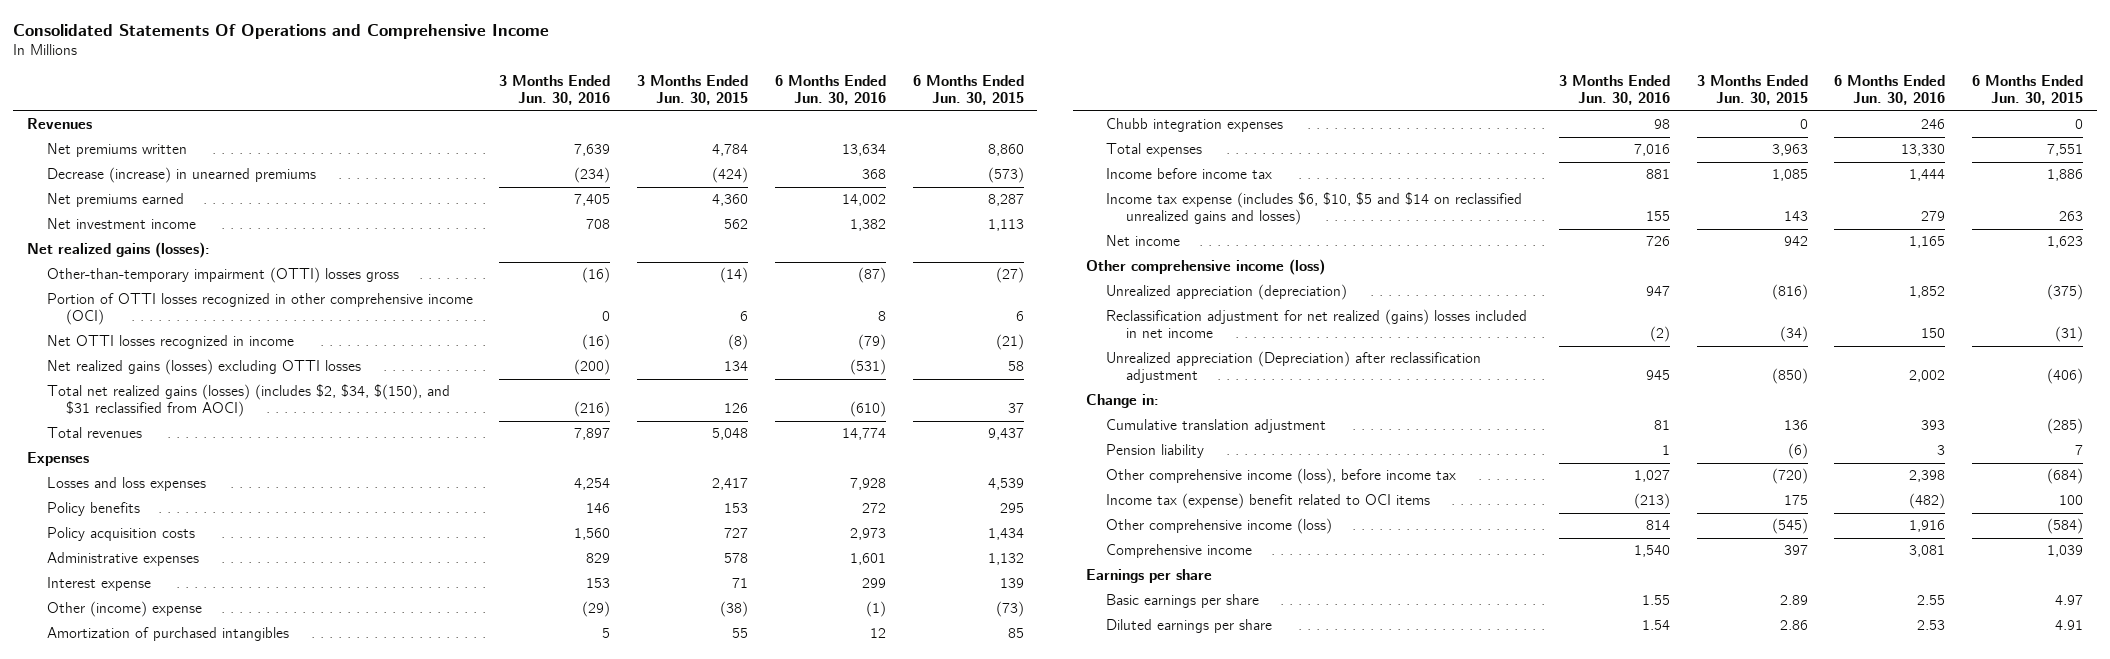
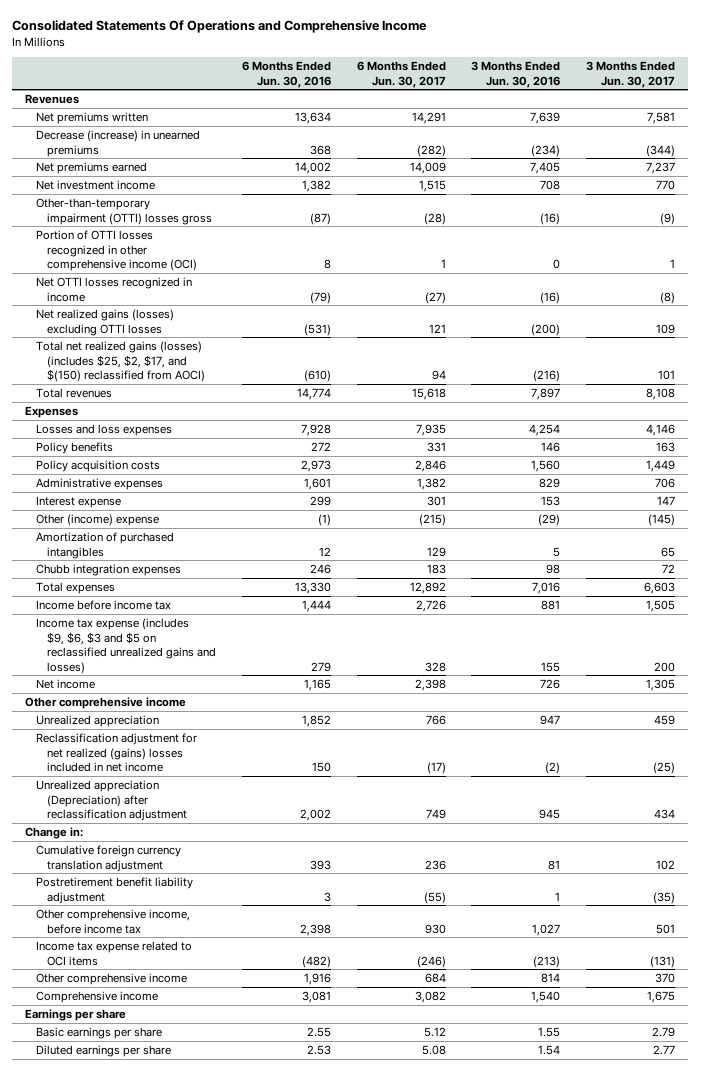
- | 3 Months Ended Jun. 30, 2016 | 3 Months Ended Jun. 30, 2015 | 6 Months Ended Jun. 30, 2016 | 6 Months Ended Jun. 30, 2015
+ | 6 Months Ended Jun. 30, 2016 | 6 Months Ended Jun. 30, 2017 | 3 Months Ended Jun. 30, 2016 | 3 Months Ended Jun. 30, 2017
- Net realized gains (losses):
- Total net realized gains (losses) (includes $2, $34, $(150), and $31 reclassified from AOCI) | (216) | 126 | (610) | 37
+ Total net realized gains (losses) (includes $25, $2, $17, and $(150) reclassified from AOCI) | (610) | 94 | (216) | 101
- Income tax expense (includes $6, $10, $5 and $14 on reclassified unrealized gains and losses) | 155 | 143 | 279 | 263
+ Income tax expense (includes $9, $6, $3 and $5 on reclassified unrealized gains and losses) | 279 | 328 | 155 | 200
- Other comprehensive income (loss)
- Unrealized appreciation (depreciation) | 947 | (816) | 1,852 | (375)
+ Other comprehensive income
+ Unrealized appreciation | 1,852 | 766 | 947 | 459
- Cumulative translation adjustment | 81 | 136 | 393 | (285)
- Pension liability | 1 | (6) | 3 | 7
- Other comprehensive income (loss), before income tax | 1,027 | (720) | 2,398 | (684)
- Income tax (expense) benefit related to OCI items | (213) | 175 | (482) | 100
- Other comprehensive income (loss) | 814 | (545) | 1,916 | (584)
+ Cumulative foreign currency translation adjustment | 393 | 236 | 81 | 102
+ Postretirement benefit liability adjustment | 3 | (55) | 1 | (35)
+ Other comprehensive income, before income tax | 2,398 | 930 | 1,027 | 501
+ Income tax expense related to OCI items | (482) | (246) | (213) | (131)
+ Other comprehensive income | 1,916 | 684 | 814 | 370

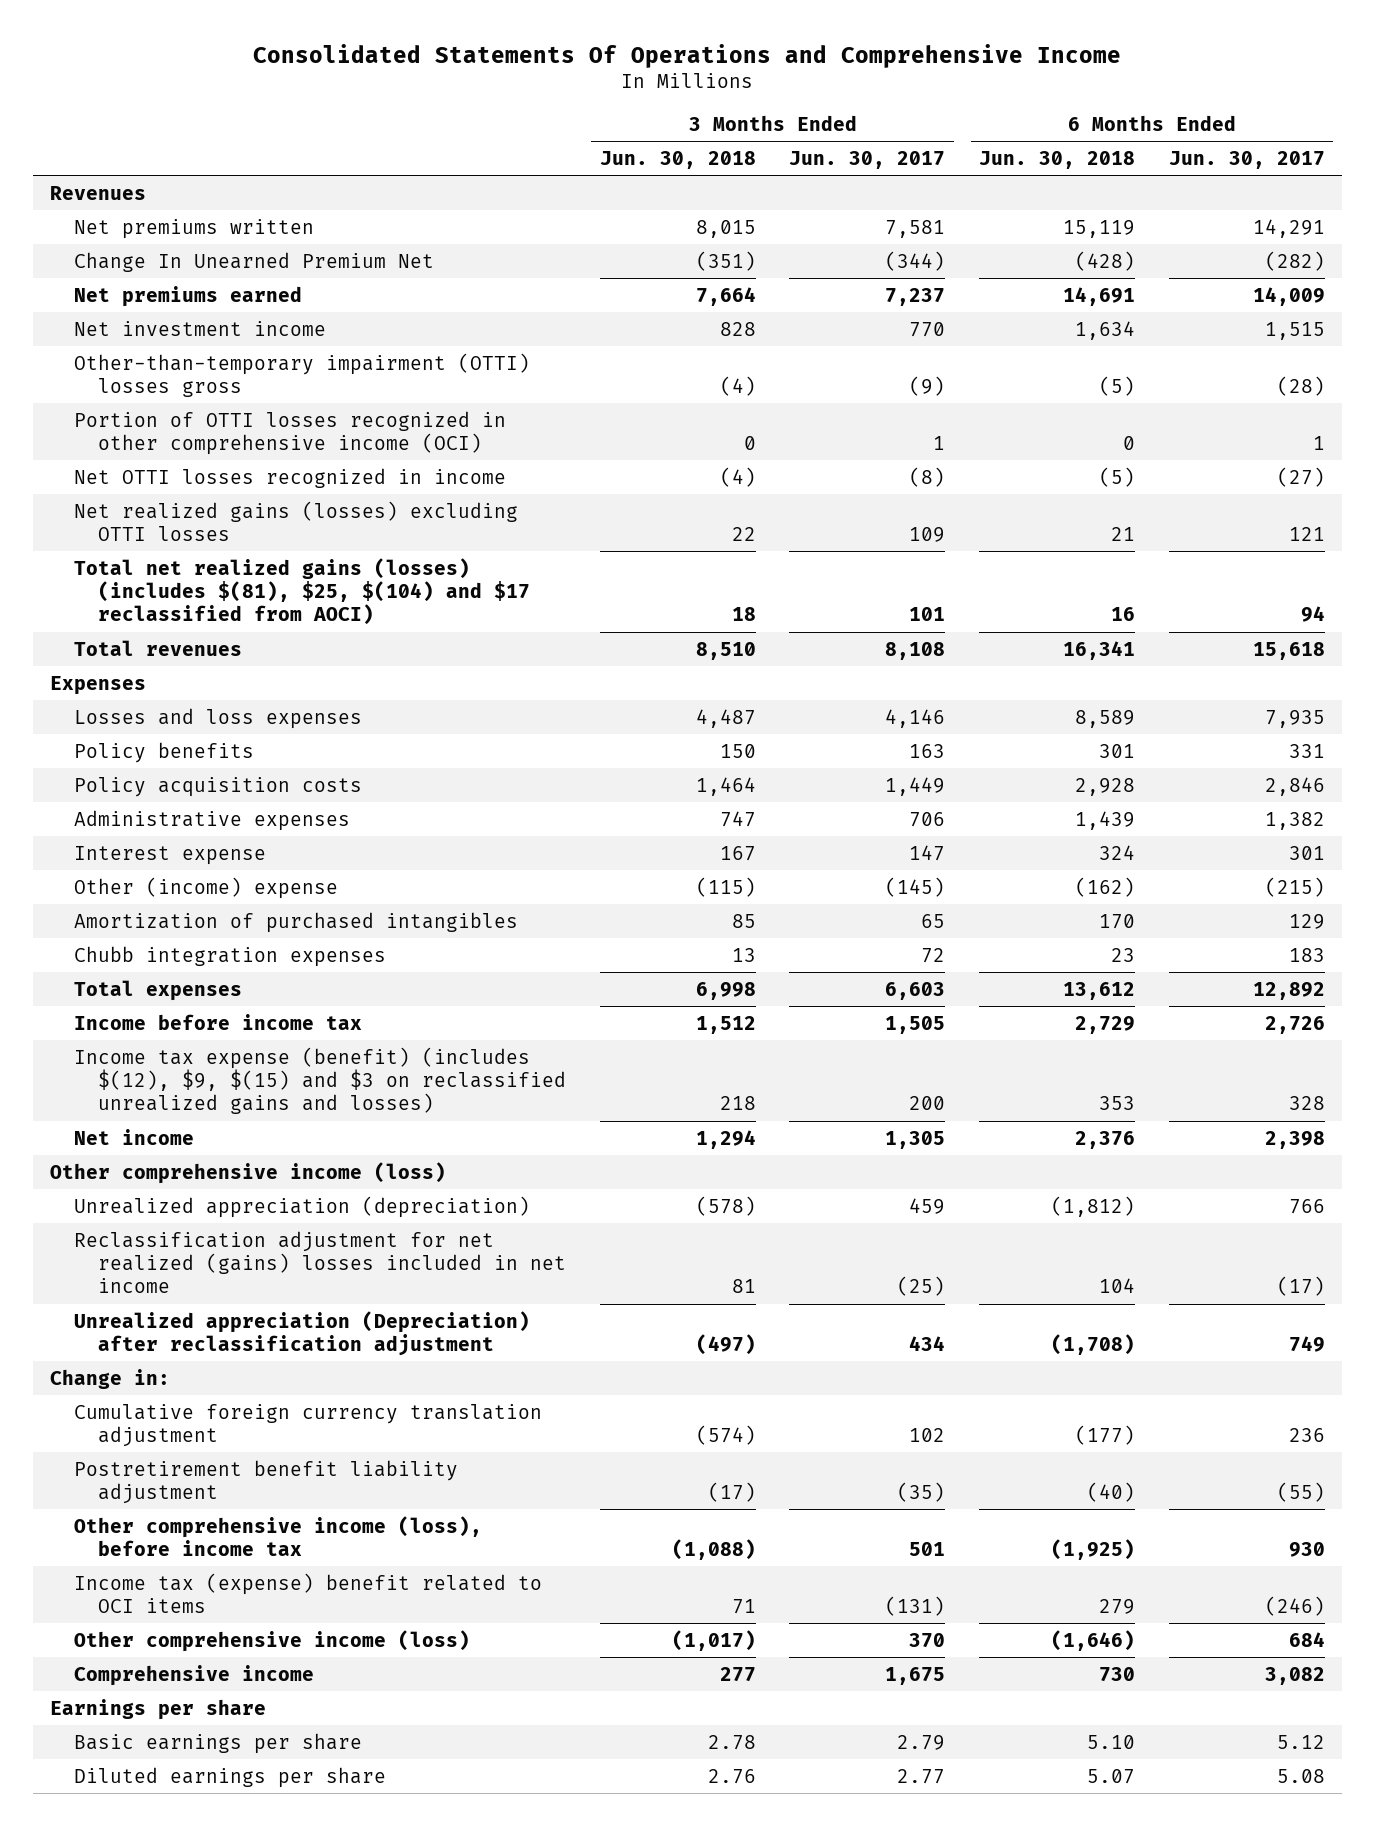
- | 6 Months Ended Jun. 30, 2016 | 6 Months Ended Jun. 30, 2017 | 3 Months Ended Jun. 30, 2016 | 3 Months Ended Jun. 30, 2017
+ | 3 Months Ended Jun. 30, 2018 | 3 Months Ended Jun. 30, 2017 | 6 Months Ended Jun. 30, 2018 | 6 Months Ended Jun. 30, 2017
- Decrease (increase) in unearned premiums | 368 | (282) | (234) | (344)
+ Change In Unearned Premium Net | (351) | (344) | (428) | (282)
- Total net realized gains (losses) (includes $25, $2, $17, and $(150) reclassified from AOCI) | (610) | 94 | (216) | 101
+ Total net realized gains (losses) (includes $(81), $25, $(104) and $17 reclassified from AOCI) | 18 | 101 | 16 | 94
- Income tax expense (includes $9, $6, $3 and $5 on reclassified unrealized gains and losses) | 279 | 328 | 155 | 200
+ Income tax expense (benefit) (includes $(12), $9, $(15) and $3 on reclassified unrealized gains and losses) | 218 | 200 | 353 | 328
- Other comprehensive income
- Unrealized appreciation | 1,852 | 766 | 947 | 459
+ Other comprehensive income (loss)
+ Unrealized appreciation (depreciation) | (578) | 459 | (1,812) | 766
- Other comprehensive income, before income tax | 2,398 | 930 | 1,027 | 501
- Income tax expense related to OCI items | (482) | (246) | (213) | (131)
- Other comprehensive income | 1,916 | 684 | 814 | 370
+ Other comprehensive income (loss), before income tax | (1,088) | 501 | (1,925) | 930
+ Income tax (expense) benefit related to OCI items | 71 | (131) | 279 | (246)
+ Other comprehensive income (loss) | (1,017) | 370 | (1,646) | 684

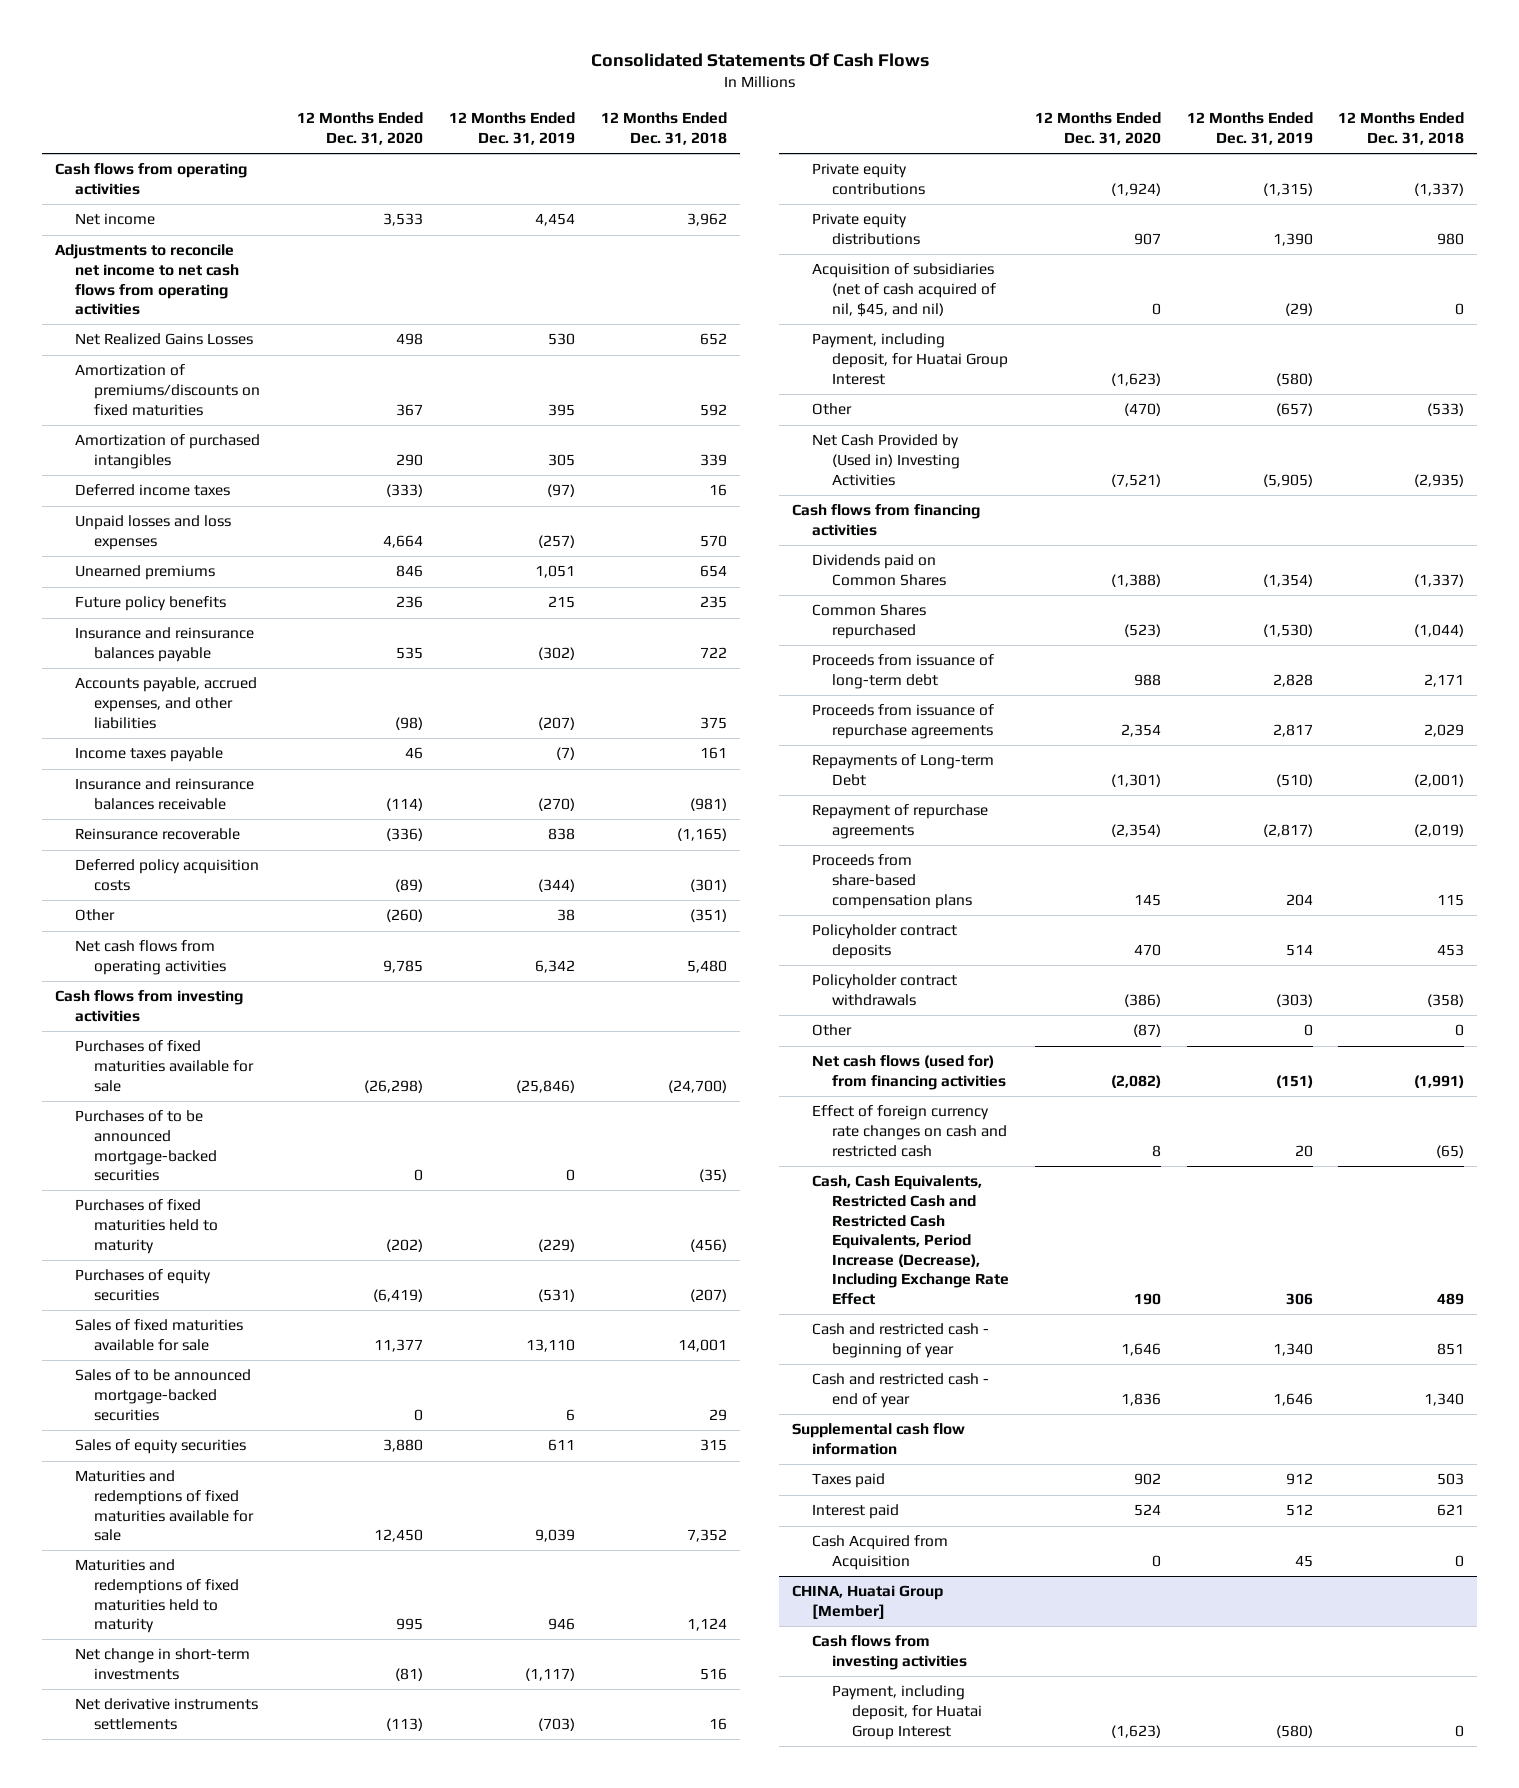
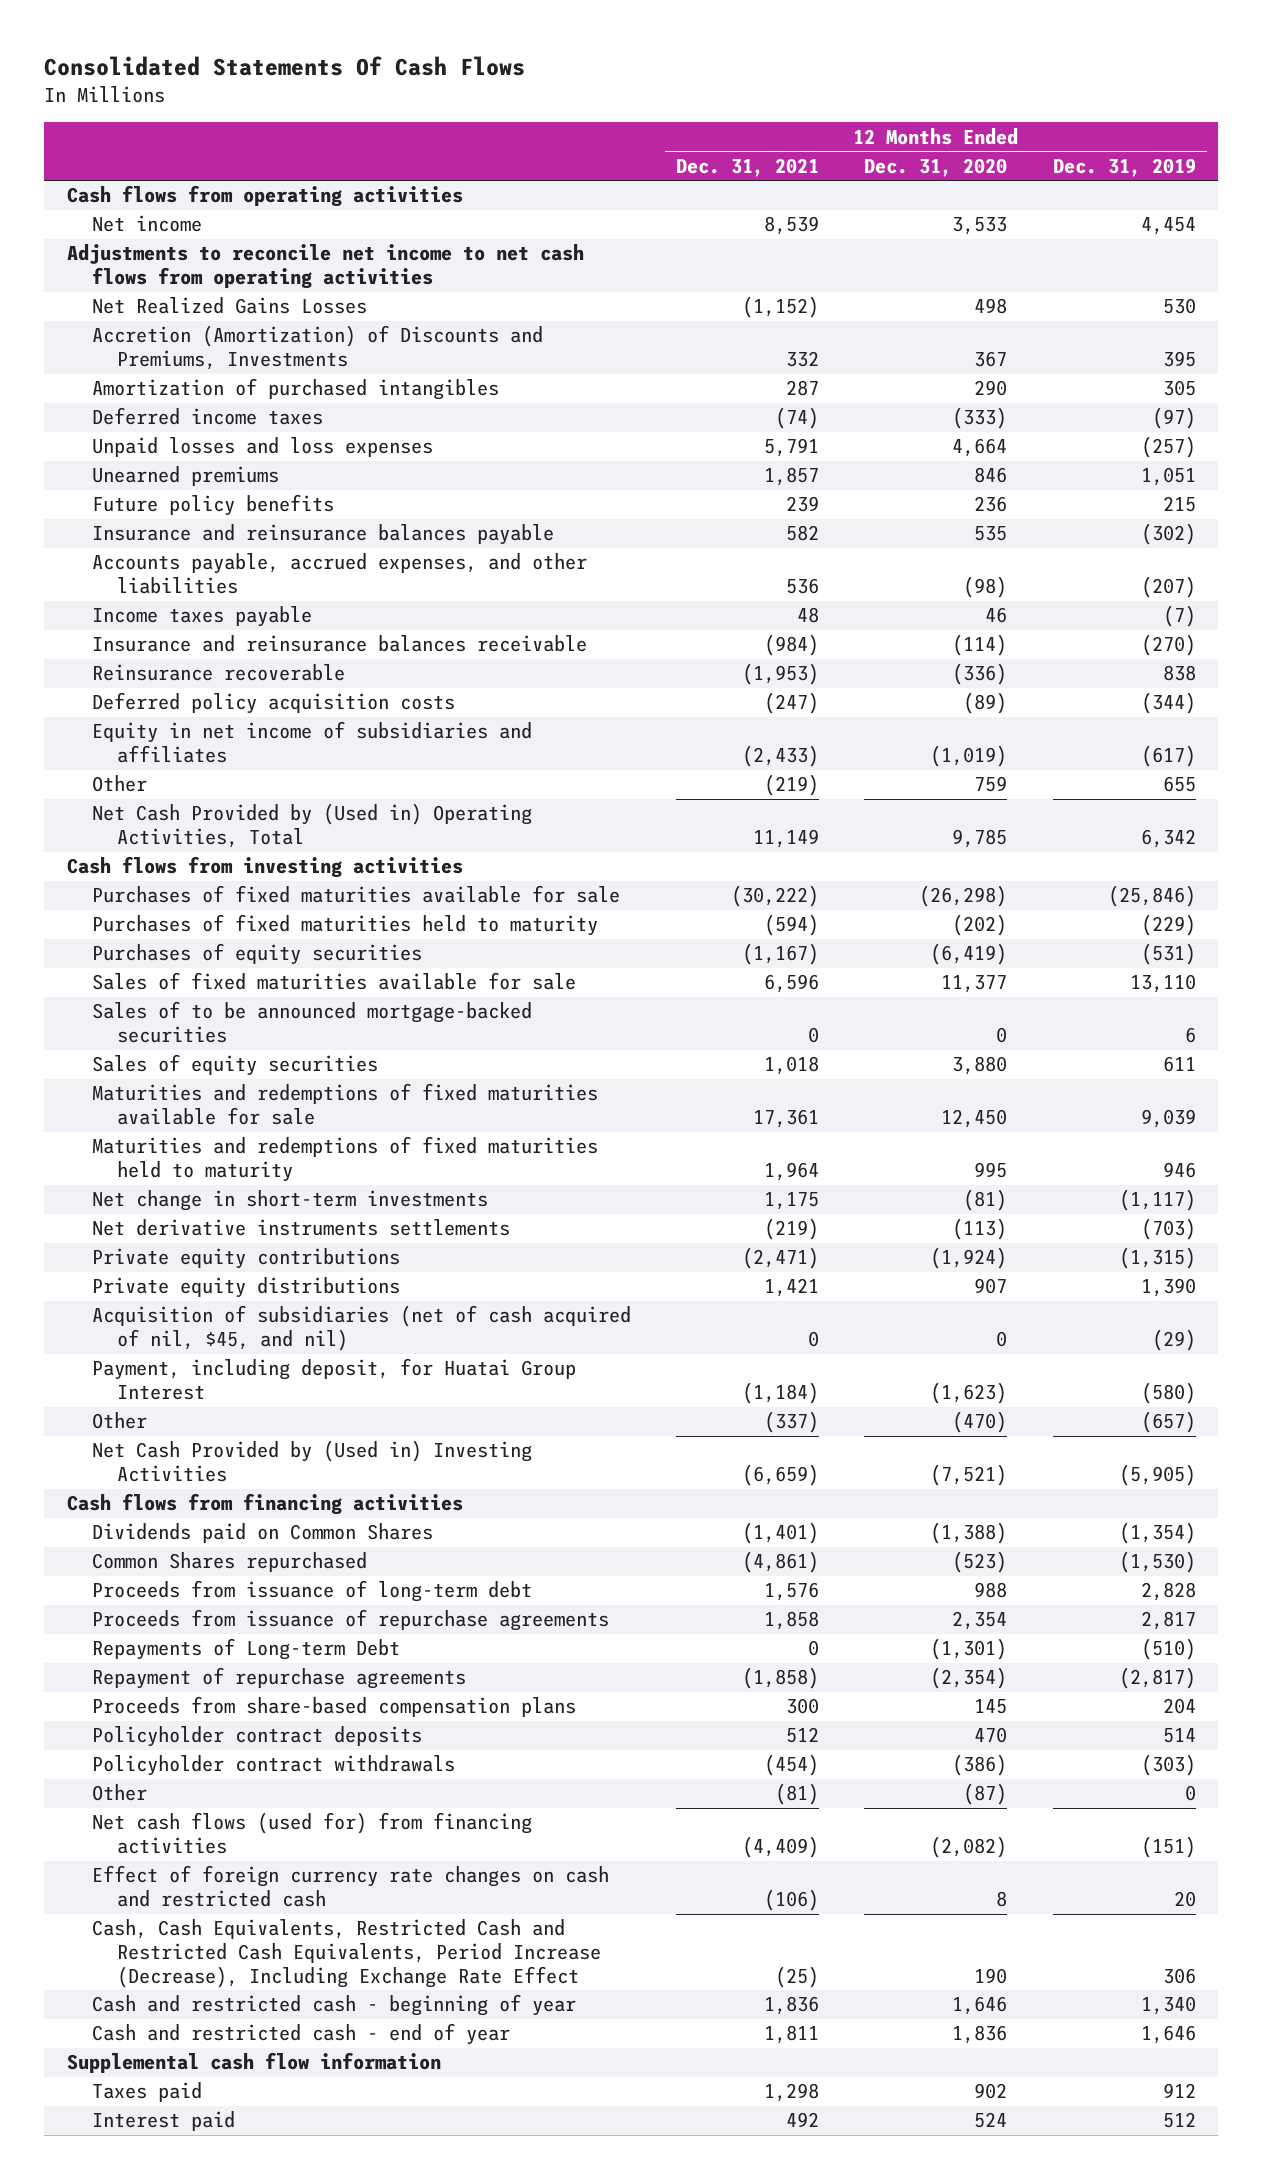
- | 12 Months Ended Dec. 31, 2020 | 12 Months Ended Dec. 31, 2019 | 12 Months Ended Dec. 31, 2018
+ | 12 Months Ended Dec. 31, 2021 | 12 Months Ended Dec. 31, 2020 | 12 Months Ended Dec. 31, 2019
- Amortization of premiums/discounts on fixed maturities | 367 | 395 | 592
+ Accretion (Amortization) of Discounts and Premiums, Investments | 332 | 367 | 395
- Other | (260) | 38 | (351)
- Net cash flows from operating activities | 9,785 | 6,342 | 5,480
+ Equity in net income of subsidiaries and affiliates | (2,433) | (1,019) | (617)
+ Other | (219) | 759 | 655
+ Net Cash Provided by (Used in) Operating Activities, Total | 11,149 | 9,785 | 6,342
- Purchases of to be announced mortgage-backed securities | 0 | 0 | (35)
- Cash Acquired from Acquisition | 0 | 45 | 0
- CHINA, Huatai Group [Member]
- Cash flows from investing activities
- Payment, including deposit, for Huatai Group Interest | (1,623) | (580) | 0

